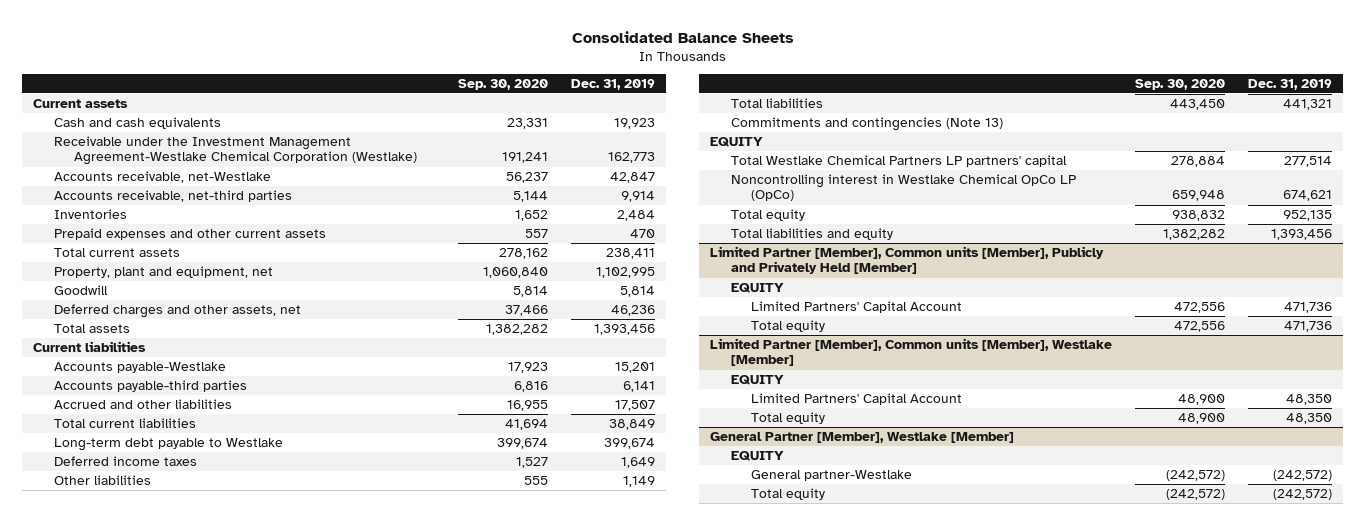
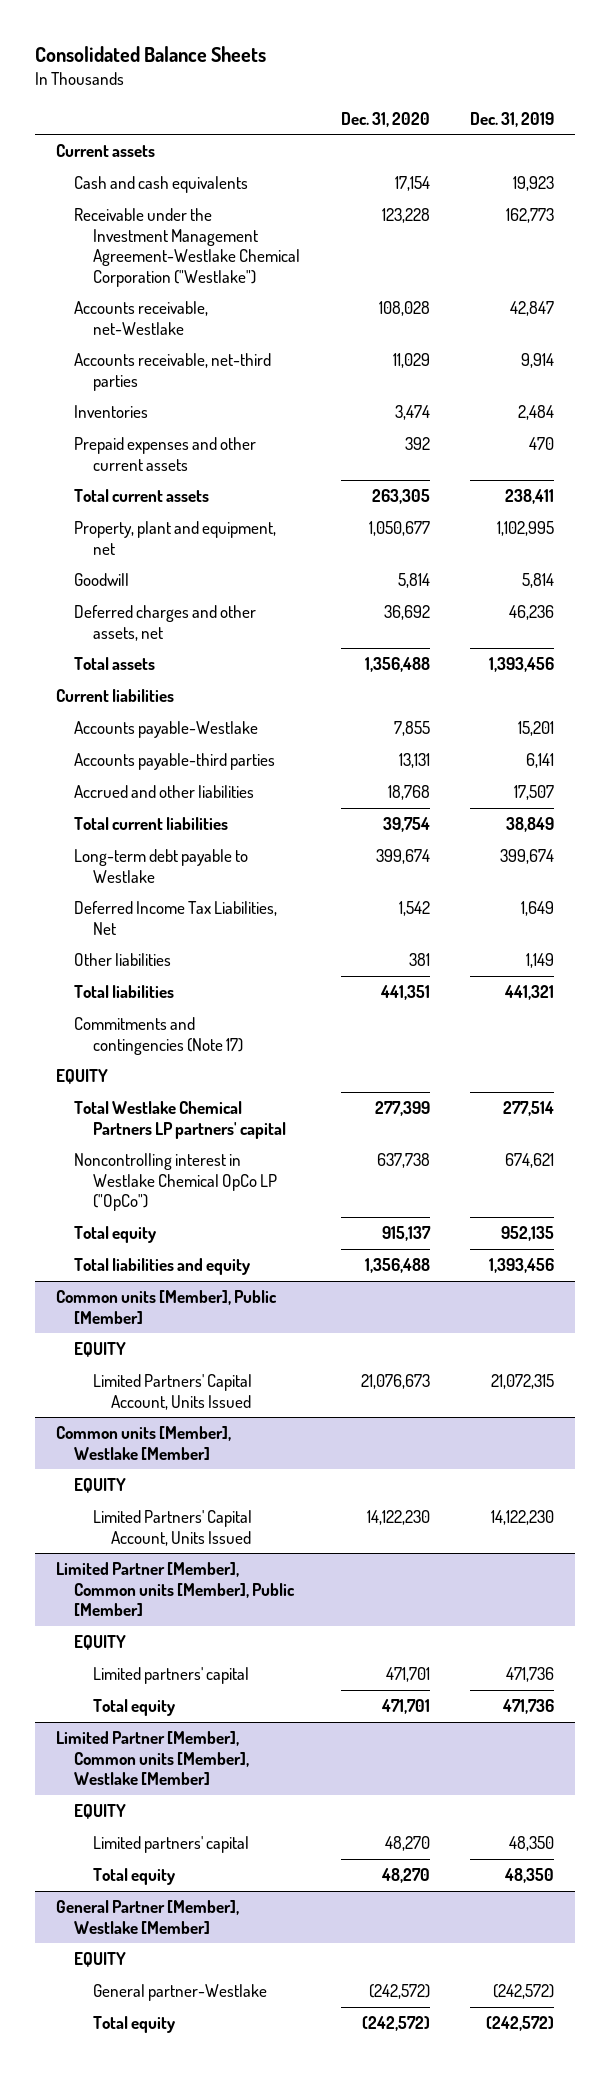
- | Sep. 30, 2020 | Dec. 31, 2019
+ | Dec. 31, 2020 | Dec. 31, 2019
- Receivable under the Investment Management Agreement-Westlake Chemical Corporation (Westlake) | 191,241 | 162,773
+ Receivable under the Investment Management Agreement-Westlake Chemical Corporation ("Westlake") | 123,228 | 162,773
- Deferred income taxes | 1,527 | 1,649
+ Deferred Income Tax Liabilities, Net | 1,542 | 1,649
- Commitments and contingencies (Note 13)
+ Commitments and contingencies (Note 17)
- Noncontrolling interest in Westlake Chemical OpCo LP (OpCo) | 659,948 | 674,621
+ Noncontrolling interest in Westlake Chemical OpCo LP ("OpCo") | 637,738 | 674,621
- Limited Partner [Member], Common units [Member], Publicly and Privately Held [Member]
+ Common units [Member], Public [Member]
- Limited Partners' Capital Account | 472,556 | 471,736
+ Limited Partners' Capital Account, Units Issued | 21,076,673 | 21,072,315
+ Common units [Member], Westlake [Member]
+ EQUITY
+ Limited Partners' Capital Account, Units Issued | 14,122,230 | 14,122,230
+ Limited Partner [Member], Common units [Member], Public [Member]
+ EQUITY
+ Limited partners' capital | 471,701 | 471,736
@ Limited Partner [Member], Common units [Member], Westlake [Member]
- Limited Partners' Capital Account | 48,900 | 48,350
+ Limited partners' capital | 48,270 | 48,350

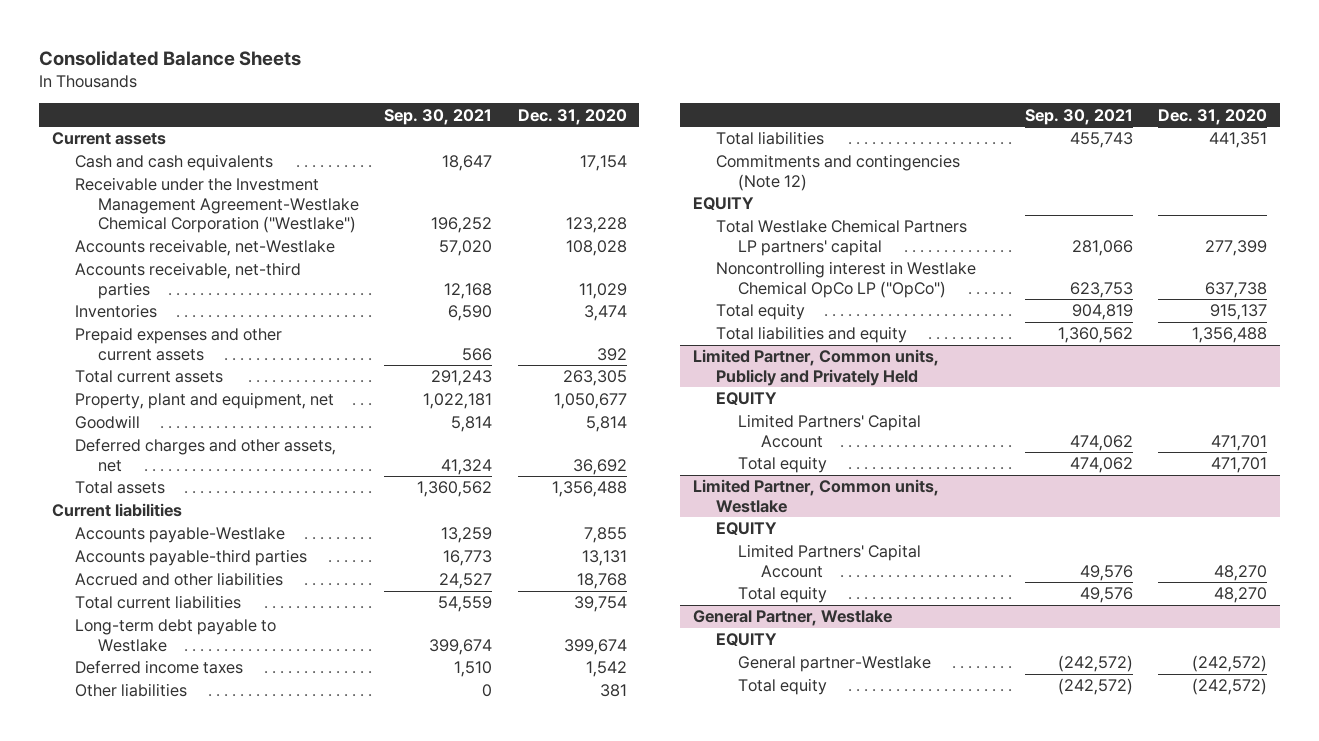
- | Dec. 31, 2020 | Dec. 31, 2019
+ | Sep. 30, 2021 | Dec. 31, 2020
- Deferred Income Tax Liabilities, Net | 1,542 | 1,649
+ Deferred income taxes | 1,510 | 1,542
- Commitments and contingencies (Note 17)
+ Commitments and contingencies (Note 12)
- Common units [Member], Public [Member]
- EQUITY
- Limited Partners' Capital Account, Units Issued | 21,076,673 | 21,072,315
- Common units [Member], Westlake [Member]
- EQUITY
- Limited Partners' Capital Account, Units Issued | 14,122,230 | 14,122,230
- Limited Partner [Member], Common units [Member], Public [Member]
+ Limited Partner, Common units, Publicly and Privately Held
- Limited partners' capital | 471,701 | 471,736
+ Limited Partners' Capital Account | 474,062 | 471,701
- Limited Partner [Member], Common units [Member], Westlake [Member]
+ Limited Partner, Common units, Westlake
- Limited partners' capital | 48,270 | 48,350
+ Limited Partners' Capital Account | 49,576 | 48,270
- General Partner [Member], Westlake [Member]
+ General Partner, Westlake

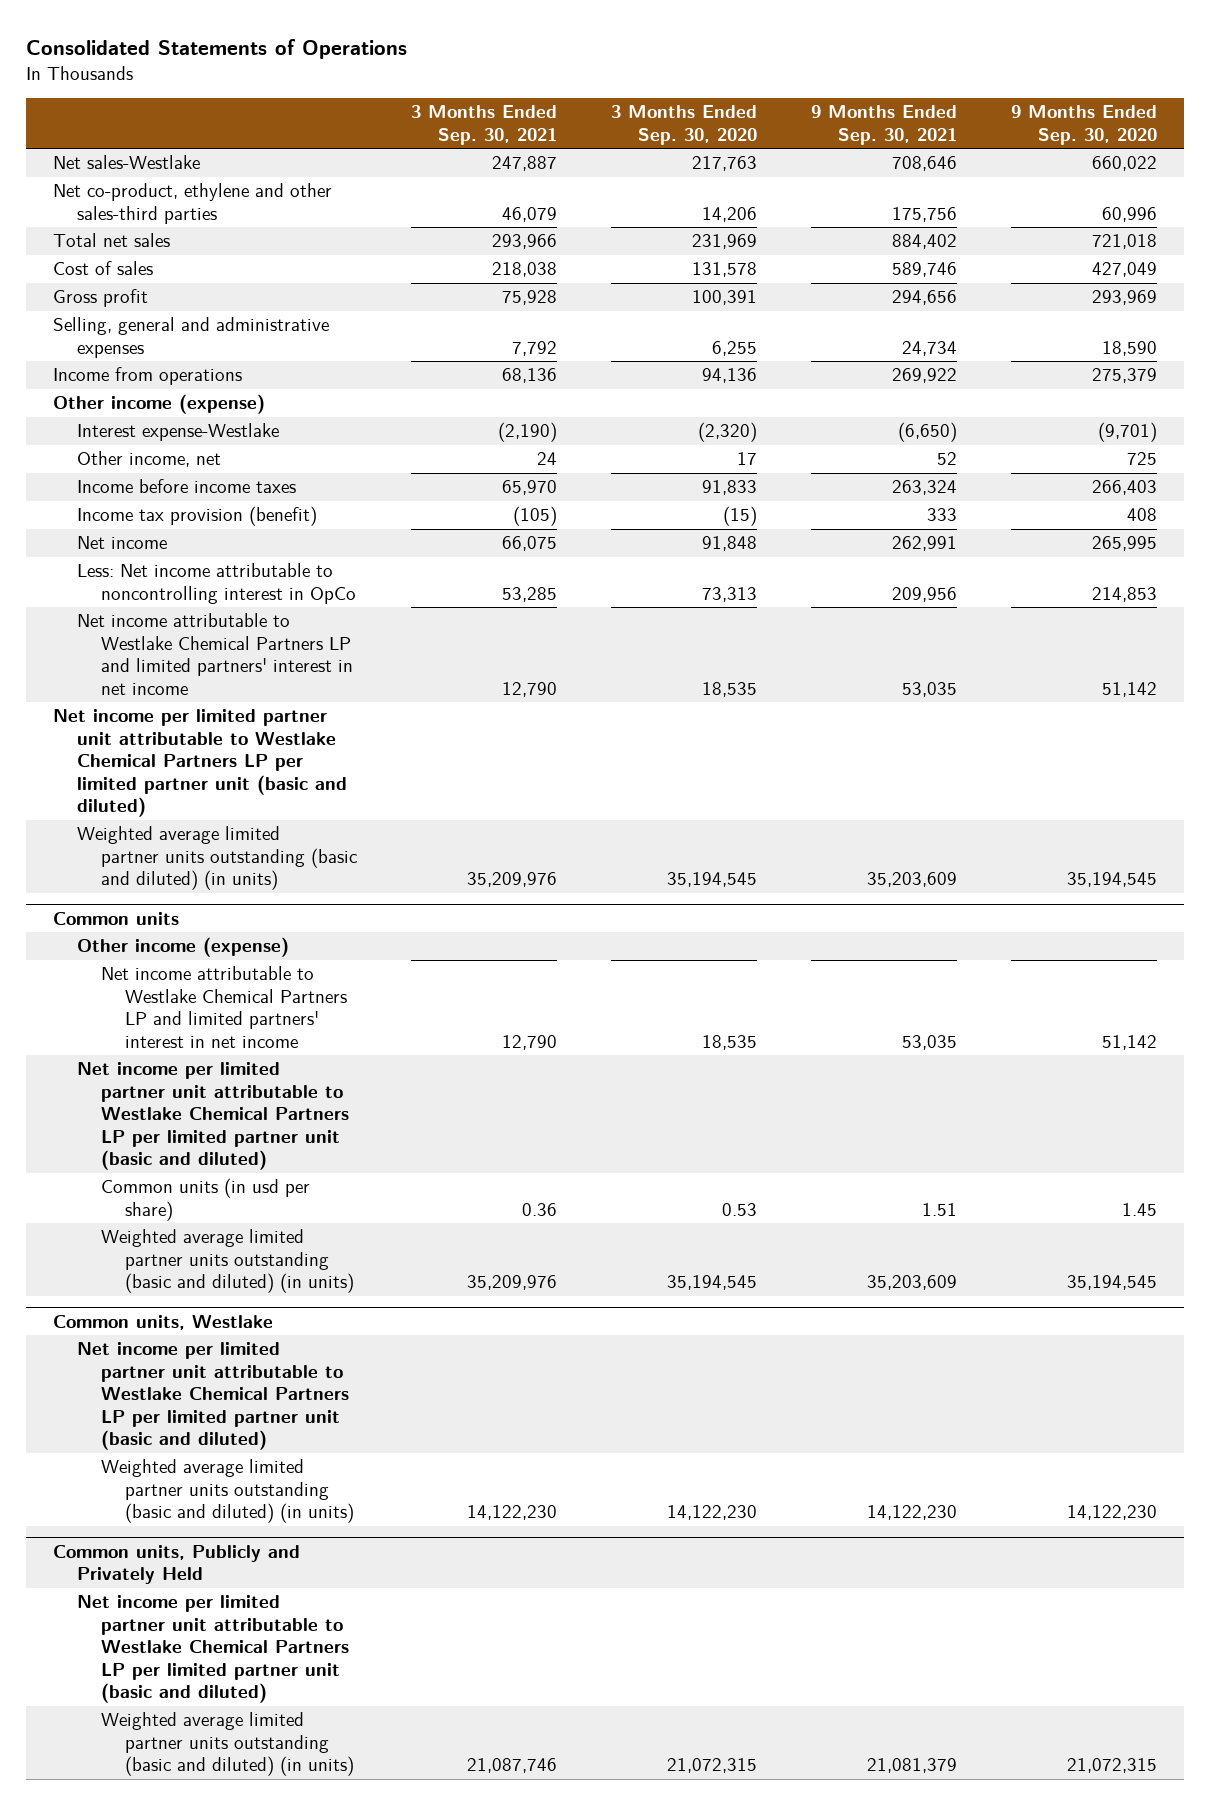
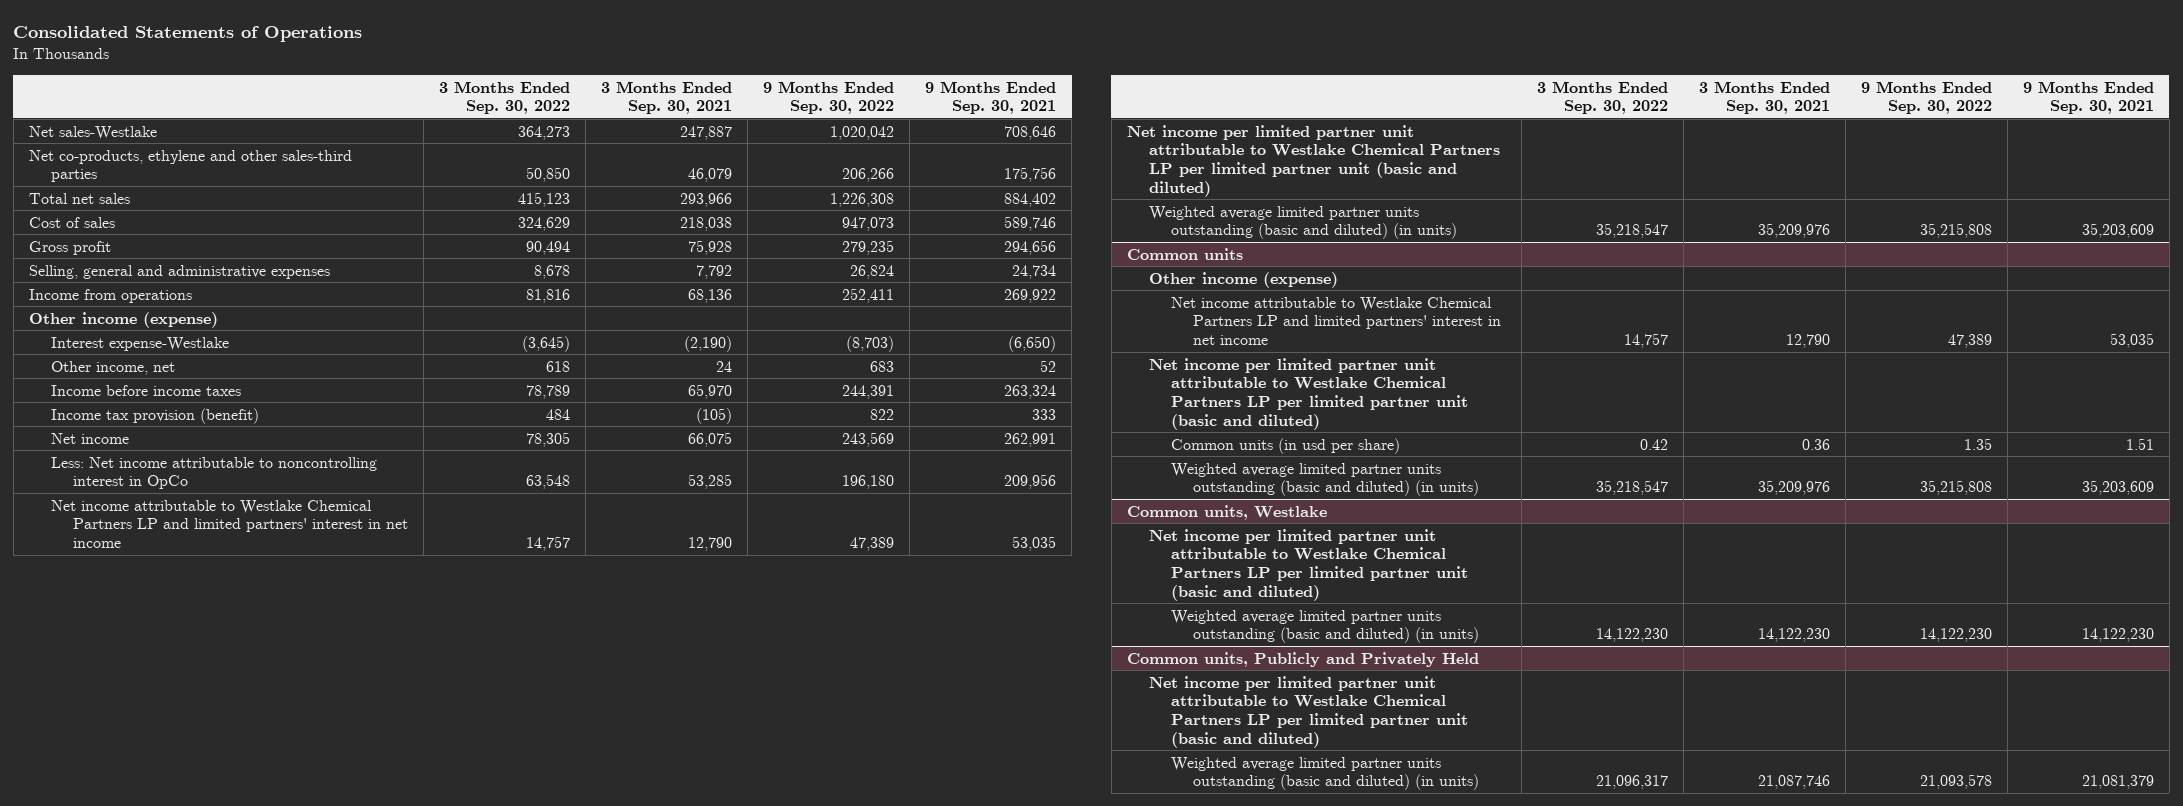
- | 3 Months Ended Sep. 30, 2021 | 3 Months Ended Sep. 30, 2020 | 9 Months Ended Sep. 30, 2021 | 9 Months Ended Sep. 30, 2020
+ | 3 Months Ended Sep. 30, 2022 | 3 Months Ended Sep. 30, 2021 | 9 Months Ended Sep. 30, 2022 | 9 Months Ended Sep. 30, 2021
- Net co-product, ethylene and other sales-third parties | 46,079 | 14,206 | 175,756 | 60,996
+ Net co-products, ethylene and other sales-third parties | 50,850 | 46,079 | 206,266 | 175,756

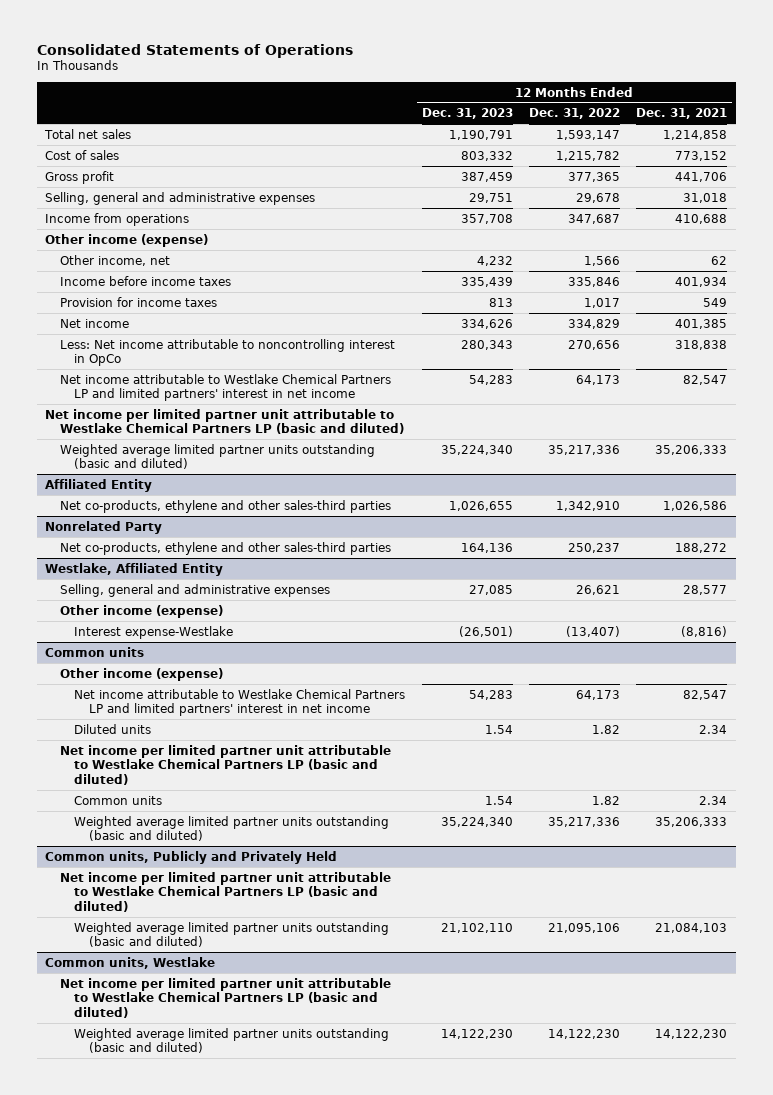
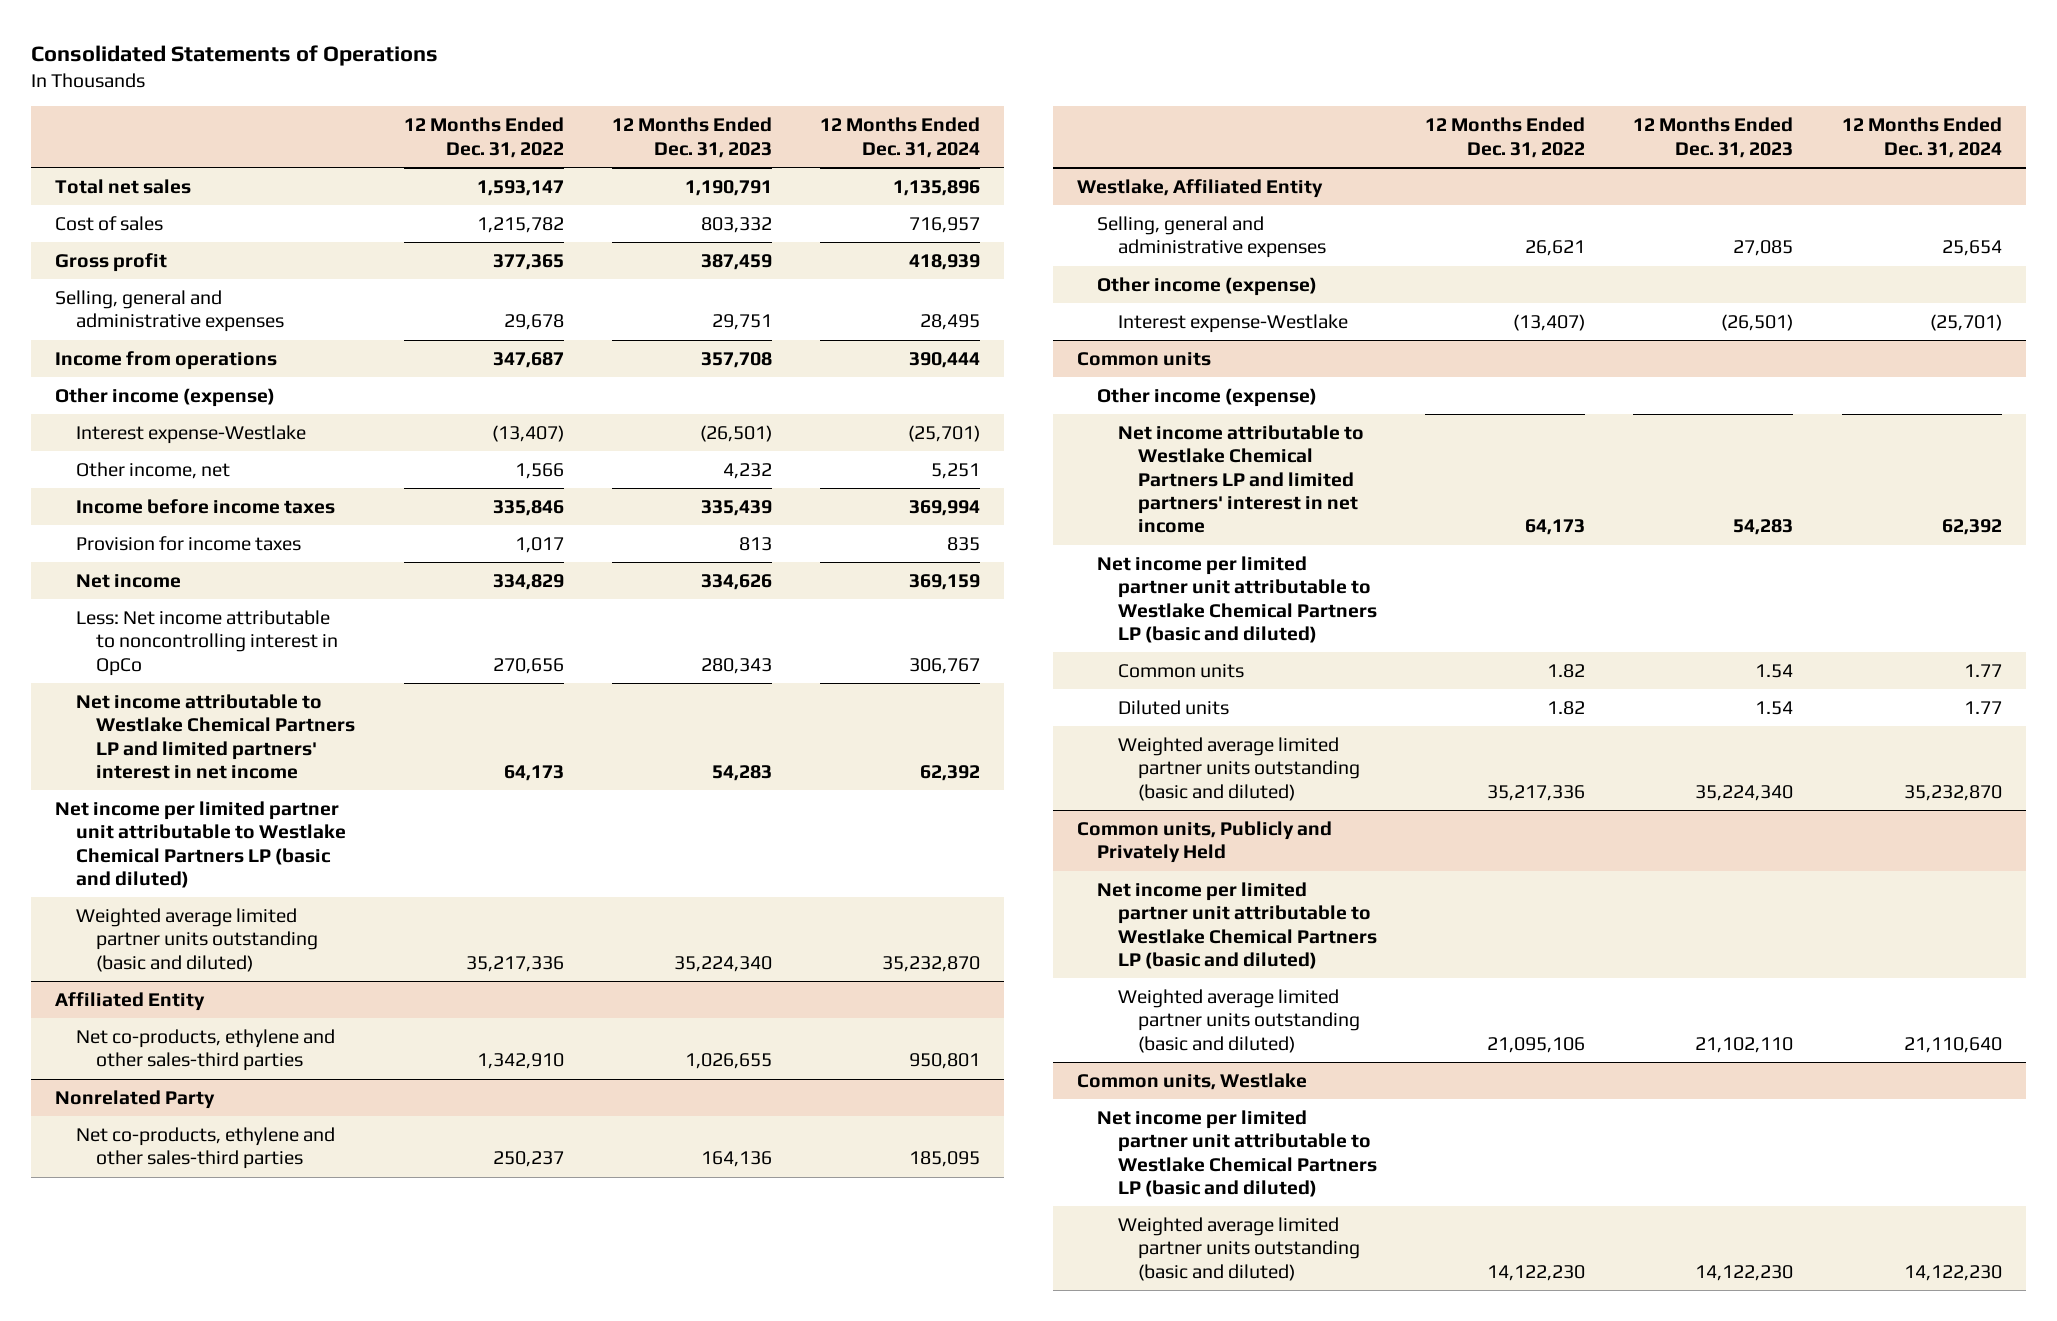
- | 12 Months Ended Dec. 31, 2023 | 12 Months Ended Dec. 31, 2022 | 12 Months Ended Dec. 31, 2021
+ | 12 Months Ended Dec. 31, 2022 | 12 Months Ended Dec. 31, 2023 | 12 Months Ended Dec. 31, 2024
+ Interest expense-Westlake | (13,407) | (26,501) | (25,701)
@ Common units
moved down: Diluted units | 1.82 | 1.54 | 1.77

